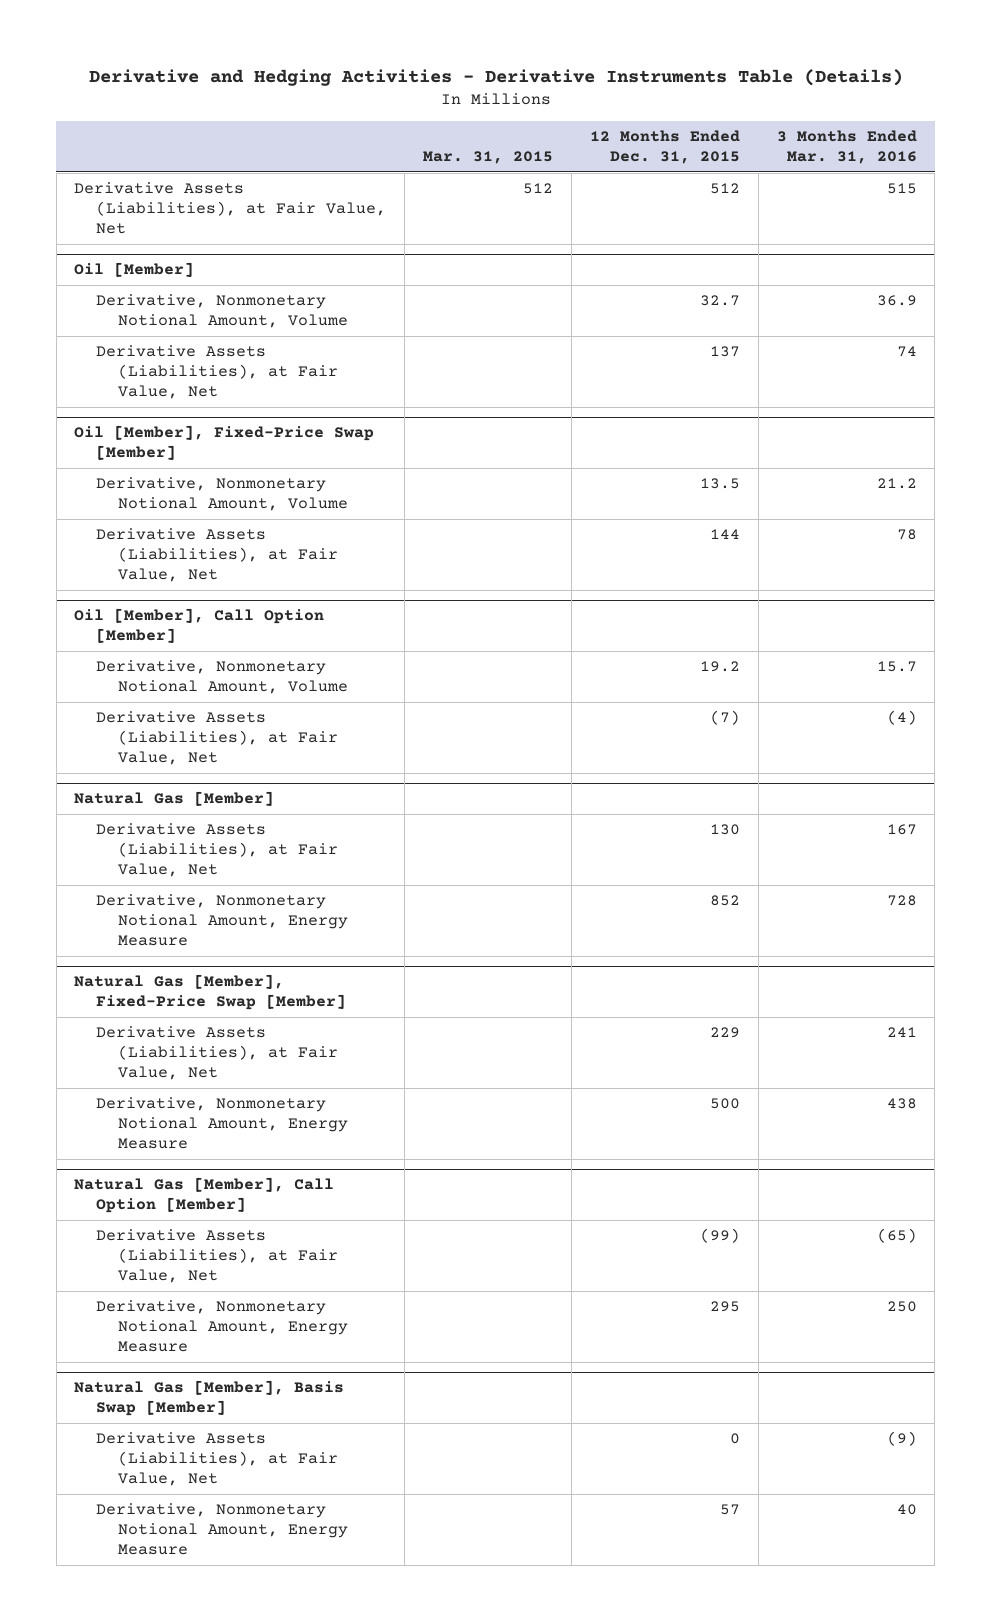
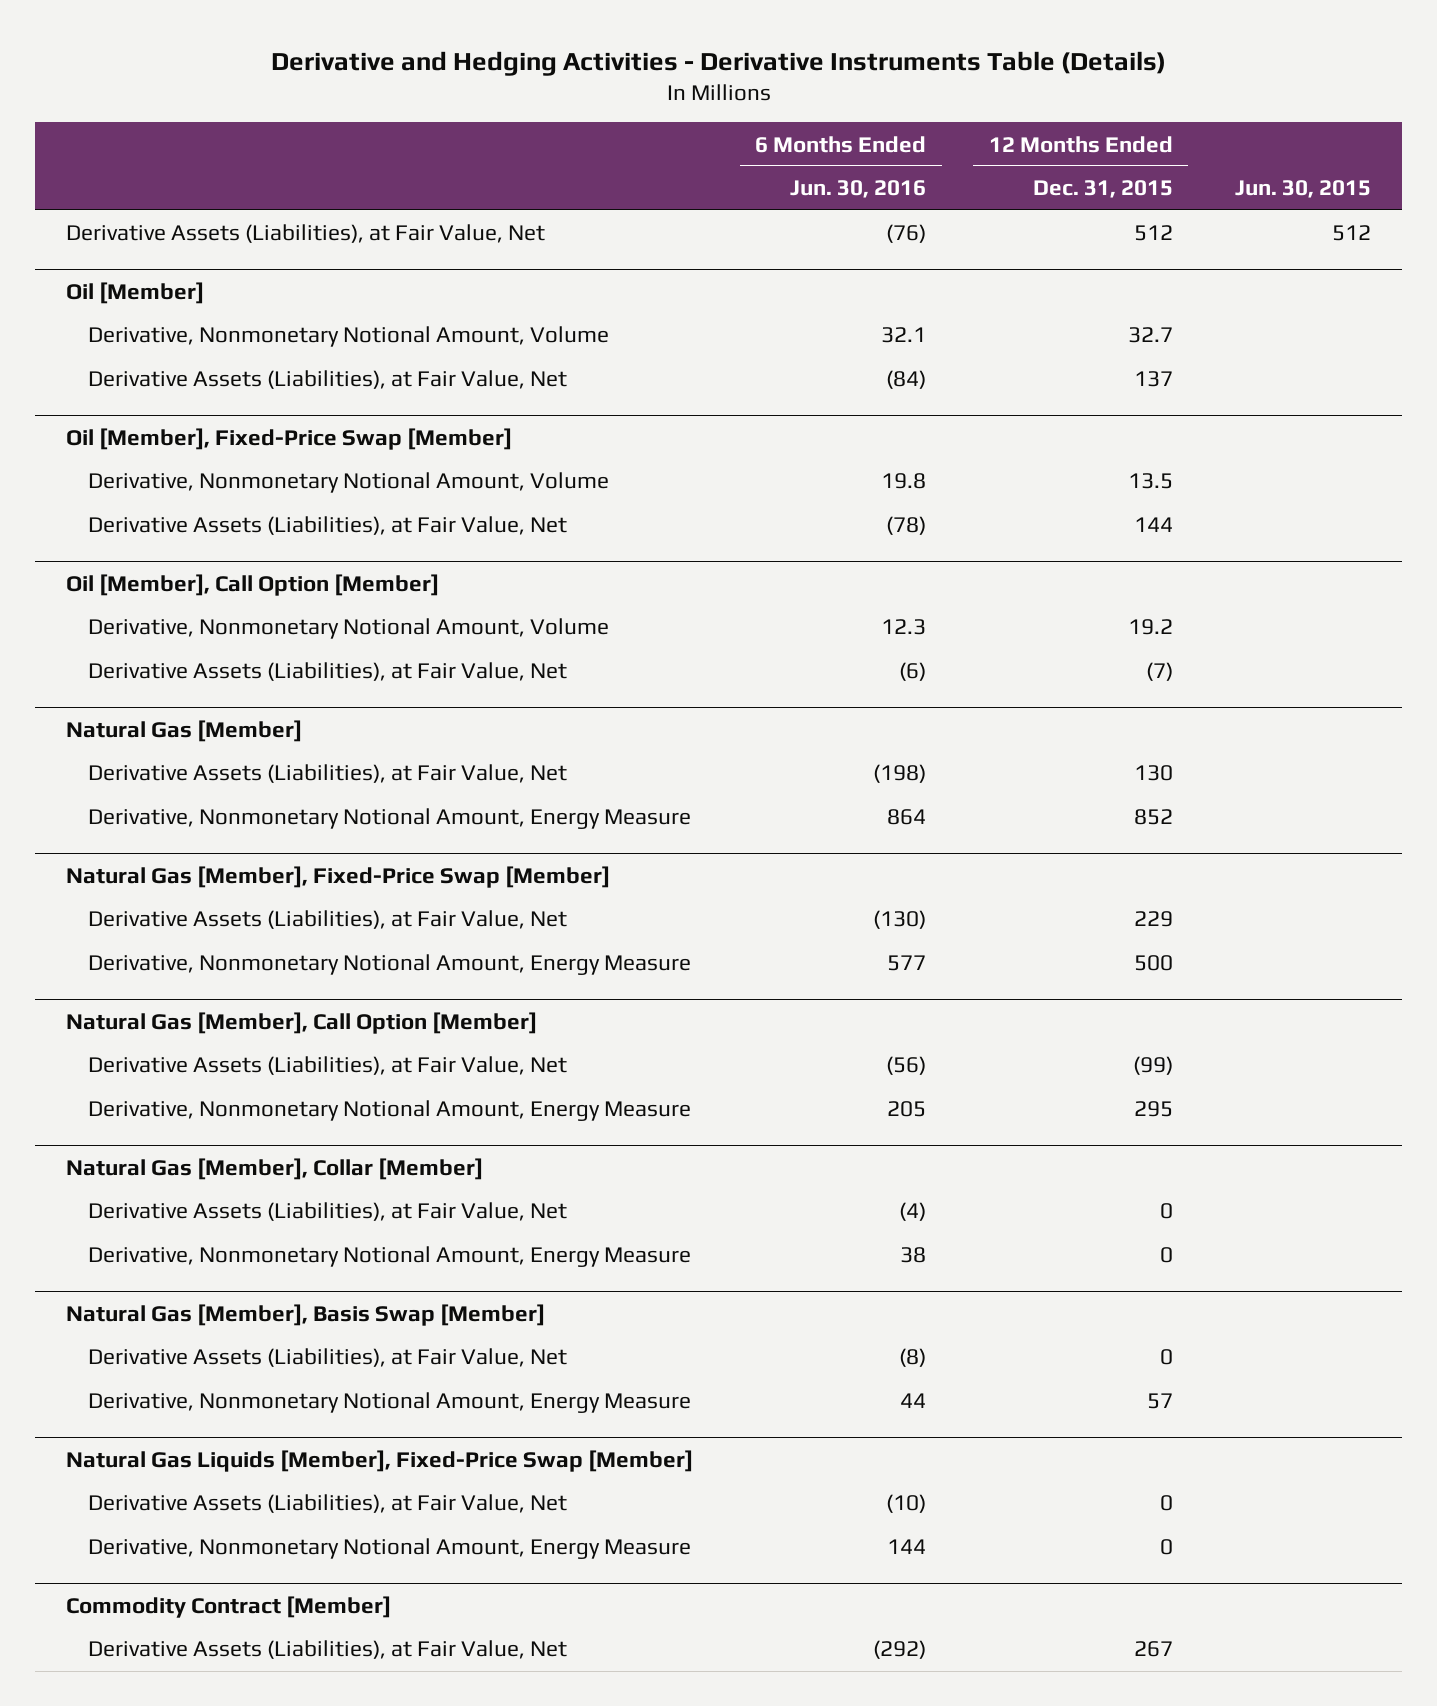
- | Mar. 31, 2015 | 12 Months Ended Dec. 31, 2015 | 3 Months Ended Mar. 31, 2016
+ | 6 Months Ended Jun. 30, 2016 | 12 Months Ended Dec. 31, 2015 | Jun. 30, 2015
+ Natural Gas [Member], Collar [Member]
+ Derivative Assets (Liabilities), at Fair Value, Net | (4) | 0 |
+ Derivative, Nonmonetary Notional Amount, Energy Measure | 38 | 0 |
+ Natural Gas Liquids [Member], Fixed-Price Swap [Member]
+ Derivative Assets (Liabilities), at Fair Value, Net | (10) | 0 |
+ Derivative, Nonmonetary Notional Amount, Energy Measure | 144 | 0 |
+ Commodity Contract [Member]
+ Derivative Assets (Liabilities), at Fair Value, Net | (292) | 267 |

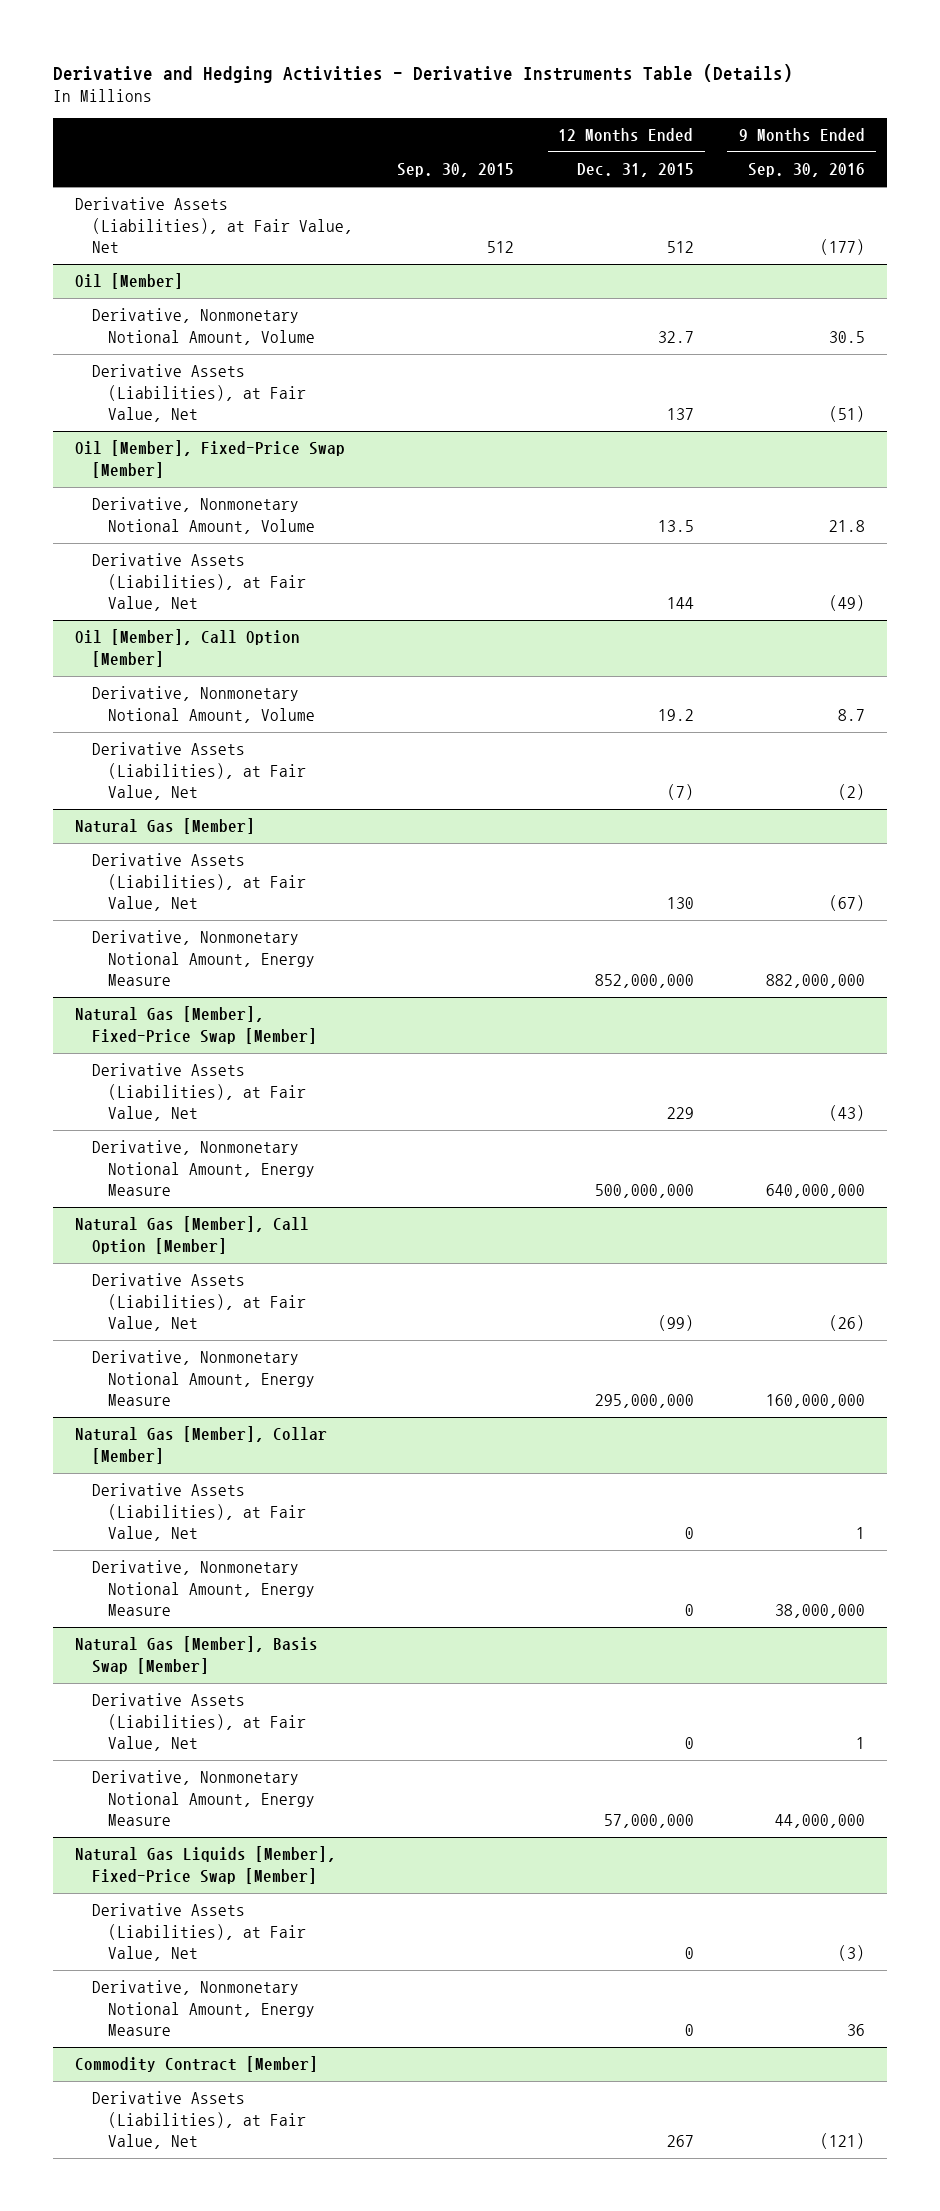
- | 6 Months Ended Jun. 30, 2016 | 12 Months Ended Dec. 31, 2015 | Jun. 30, 2015
+ | Sep. 30, 2015 | 12 Months Ended Dec. 31, 2015 | 9 Months Ended Sep. 30, 2016
@ Natural Gas [Member]
- Derivative, Nonmonetary Notional Amount, Energy Measure | 864 | 852 |
+ Derivative, Nonmonetary Notional Amount, Energy Measure | | 852,000,000 | 882,000,000
@ Natural Gas [Member], Fixed-Price Swap [Member]
- Derivative, Nonmonetary Notional Amount, Energy Measure | 577 | 500 |
+ Derivative, Nonmonetary Notional Amount, Energy Measure | | 500,000,000 | 640,000,000
@ Natural Gas [Member], Call Option [Member]
- Derivative, Nonmonetary Notional Amount, Energy Measure | 205 | 295 |
+ Derivative, Nonmonetary Notional Amount, Energy Measure | | 295,000,000 | 160,000,000
@ Natural Gas [Member], Basis Swap [Member]
- Derivative, Nonmonetary Notional Amount, Energy Measure | 44 | 57 |
+ Derivative, Nonmonetary Notional Amount, Energy Measure | | 57,000,000 | 44,000,000

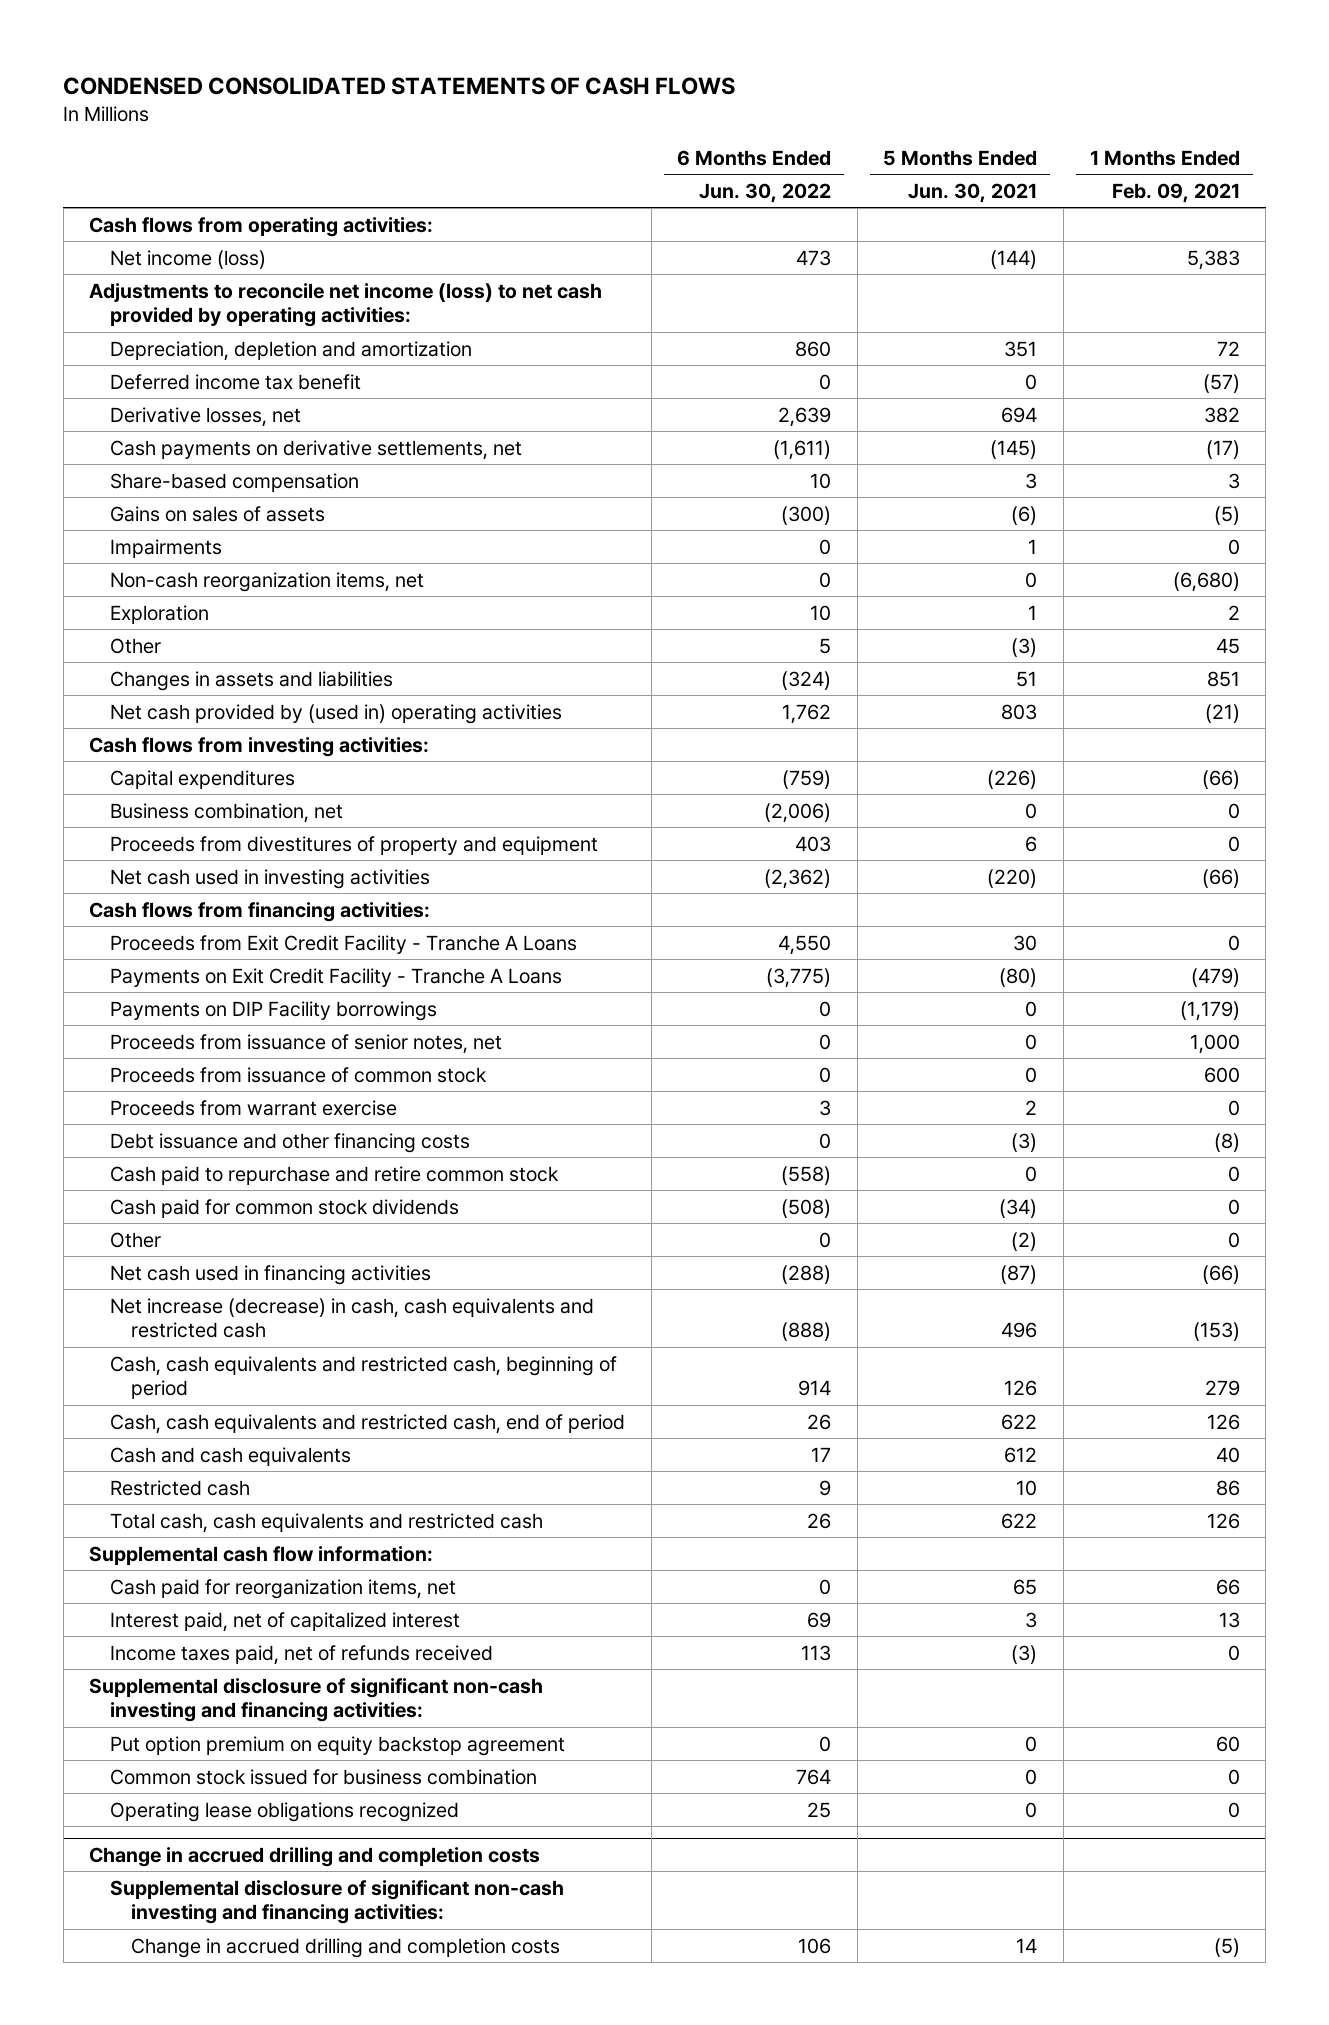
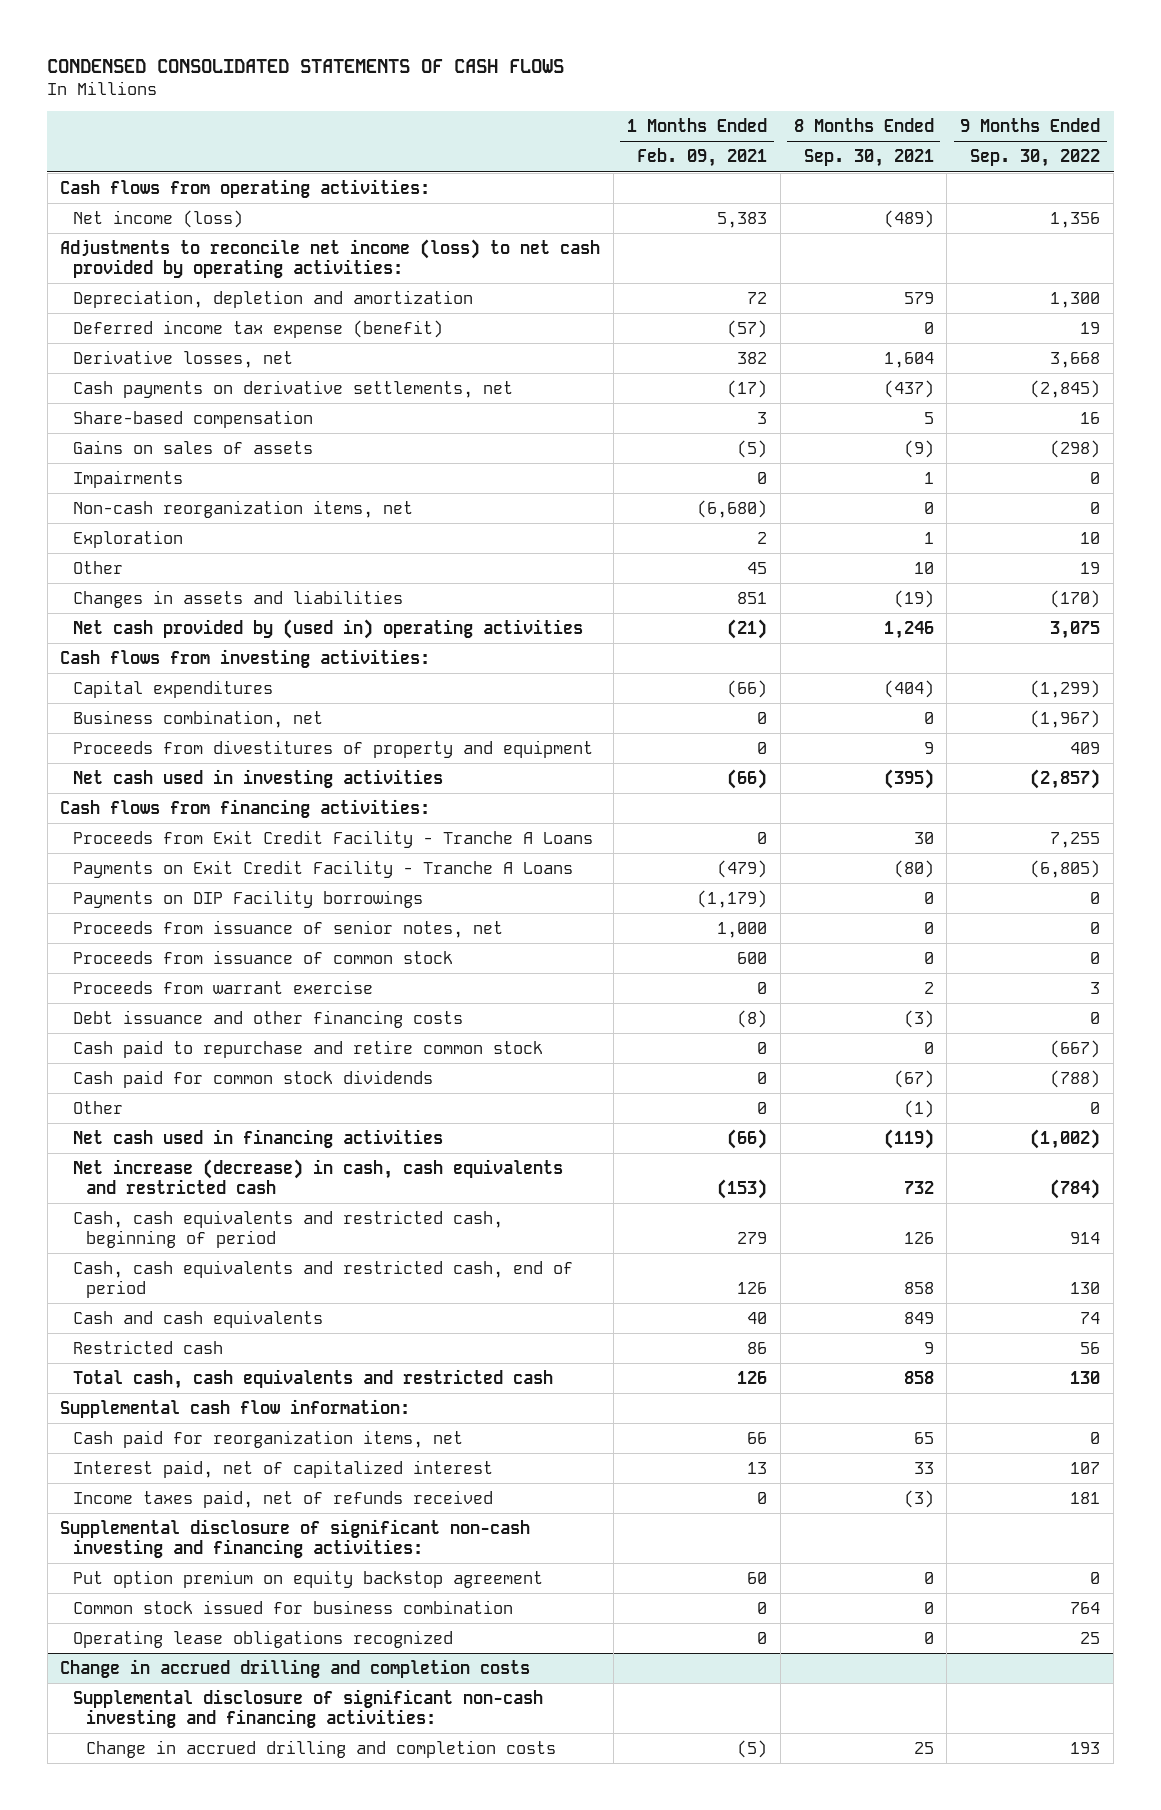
- | 6 Months Ended Jun. 30, 2022 | 5 Months Ended Jun. 30, 2021 | 1 Months Ended Feb. 09, 2021
+ | 1 Months Ended Feb. 09, 2021 | 8 Months Ended Sep. 30, 2021 | 9 Months Ended Sep. 30, 2022
- Deferred income tax benefit | 0 | 0 | (57)
+ Deferred income tax expense (benefit) | (57) | 0 | 19

